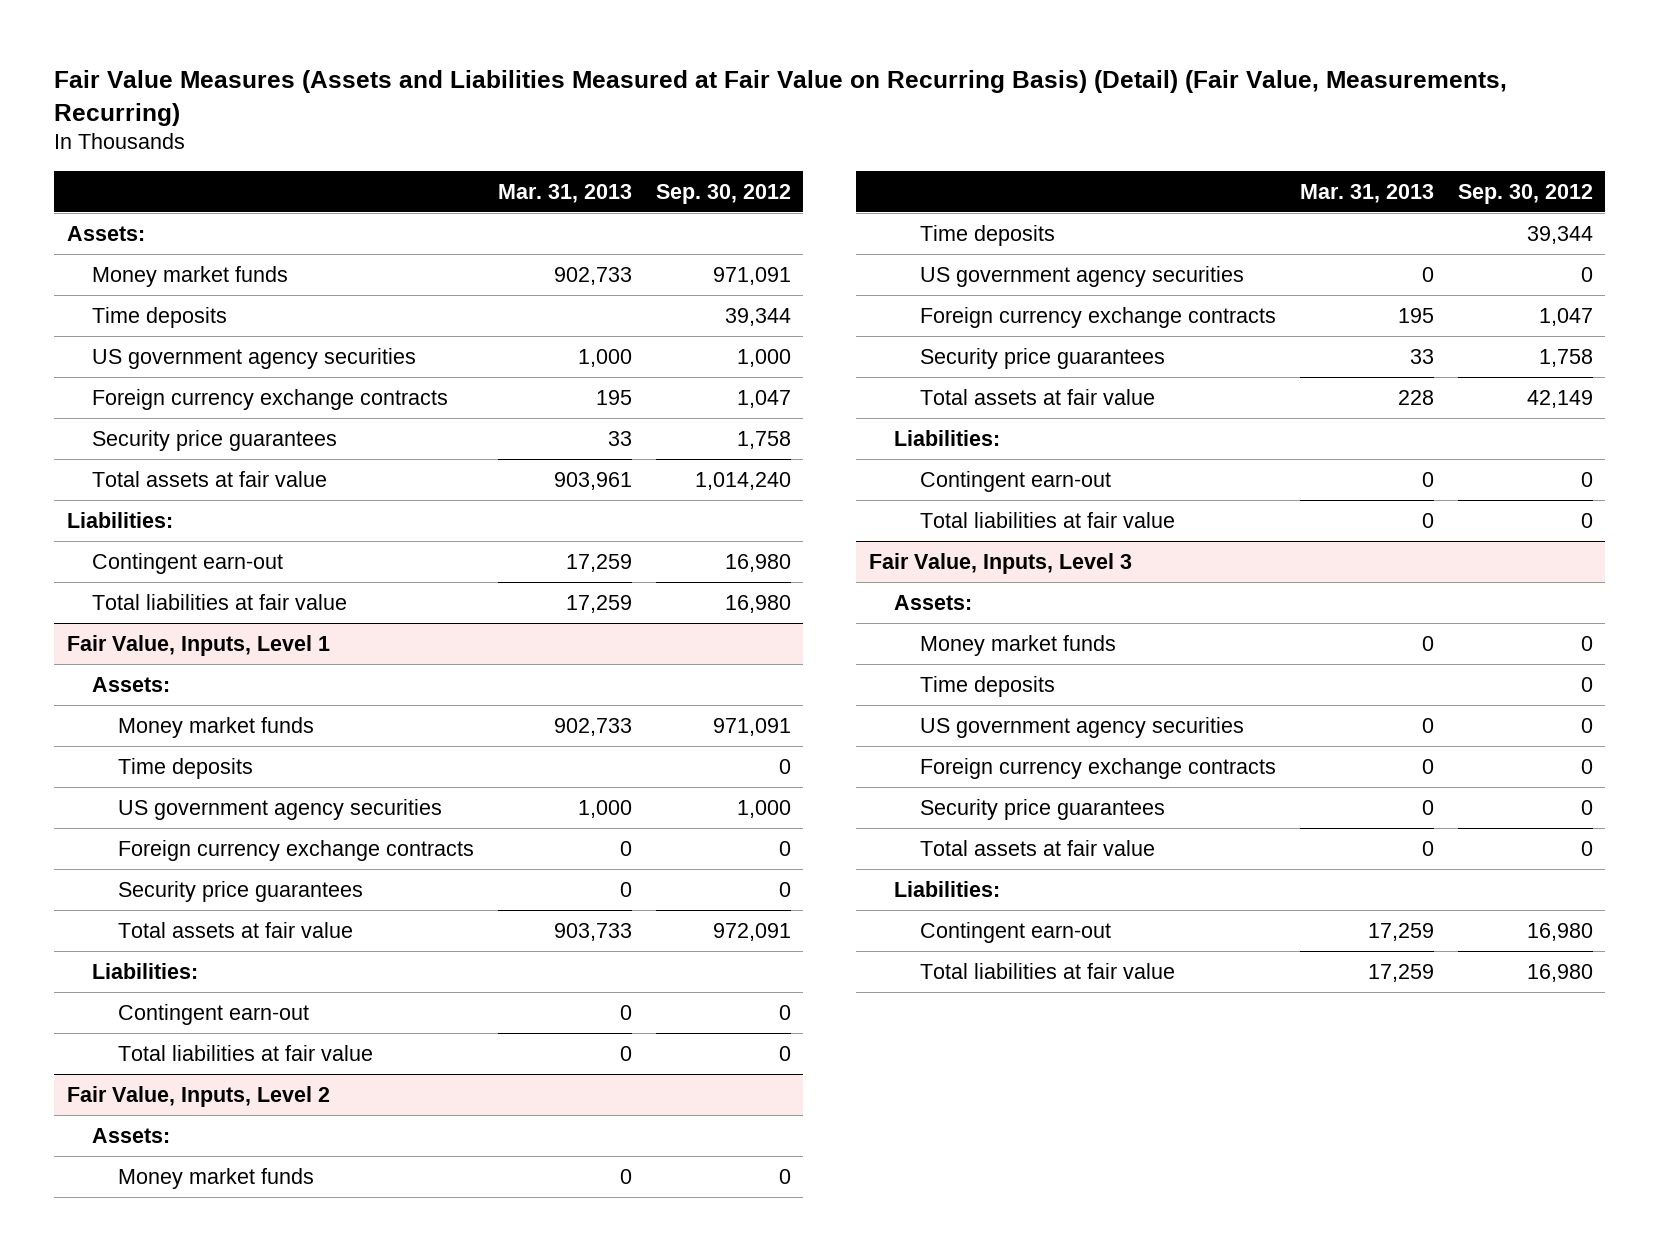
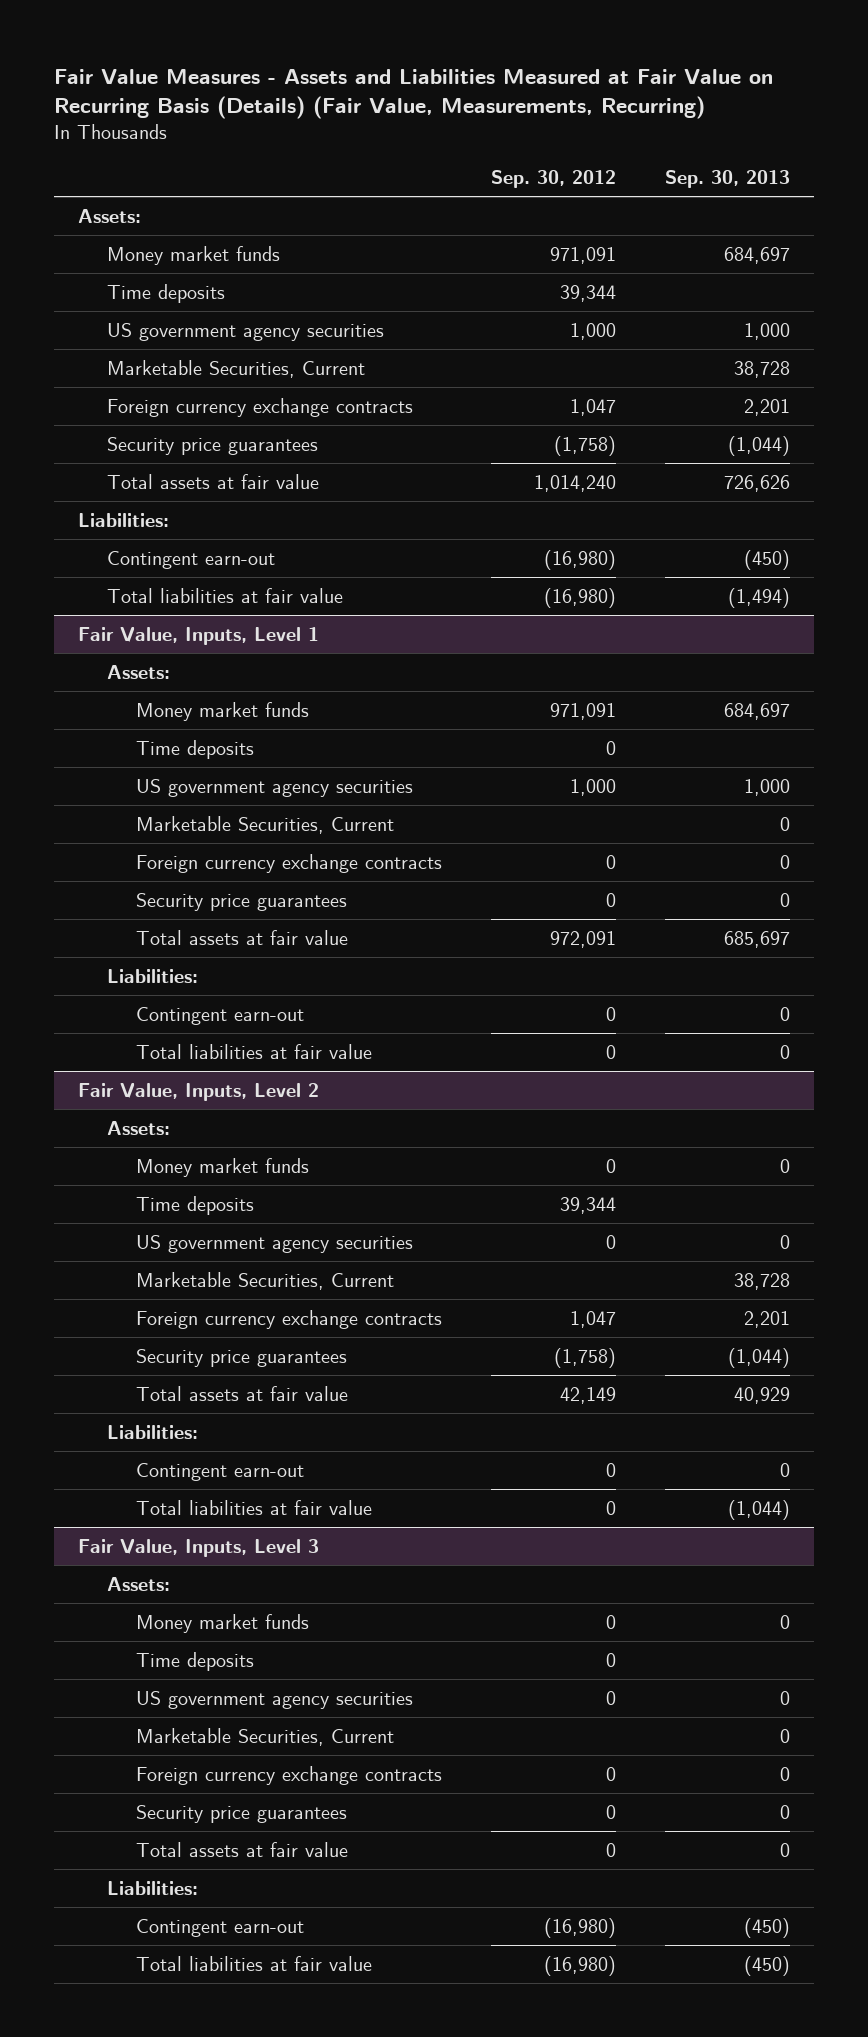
- Fair Value Measures (Assets and Liabilities Measured at Fair Value on Recurring Basis) (Detail) (Fair Value, Measurements, Recurring)
+ Fair Value Measures - Assets and Liabilities Measured at Fair Value on Recurring Basis (Details) (Fair Value, Measurements, Recurring)
- | Mar. 31, 2013 | Sep. 30, 2012
+ | Sep. 30, 2012 | Sep. 30, 2013
+ Marketable Securities, Current | | 38,728
- Security price guarantees | 33 | 1,758
+ Security price guarantees | (1,758) | (1,044)
- Contingent earn-out | 17,259 | 16,980
- Total liabilities at fair value | 17,259 | 16,980
+ Contingent earn-out | (16,980) | (450)
+ Total liabilities at fair value | (16,980) | (1,494)
@ Fair Value, Inputs, Level 1
+ Marketable Securities, Current | | 0
@ Fair Value, Inputs, Level 2
+ Marketable Securities, Current | | 38,728
- Security price guarantees | 33 | 1,758
+ Security price guarantees | (1,758) | (1,044)
@ Fair Value, Inputs, Level 3
+ Marketable Securities, Current | | 0
- Contingent earn-out | 17,259 | 16,980
- Total liabilities at fair value | 17,259 | 16,980
+ Contingent earn-out | (16,980) | (450)
+ Total liabilities at fair value | (16,980) | (450)

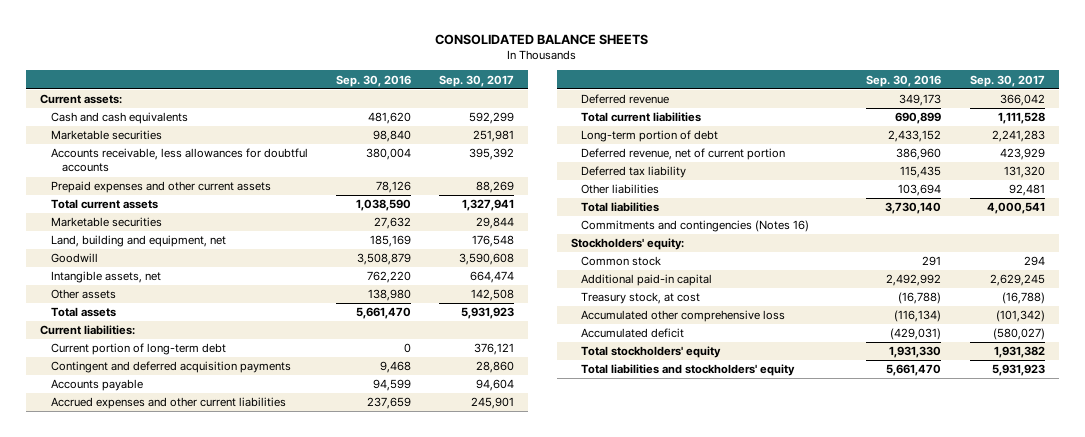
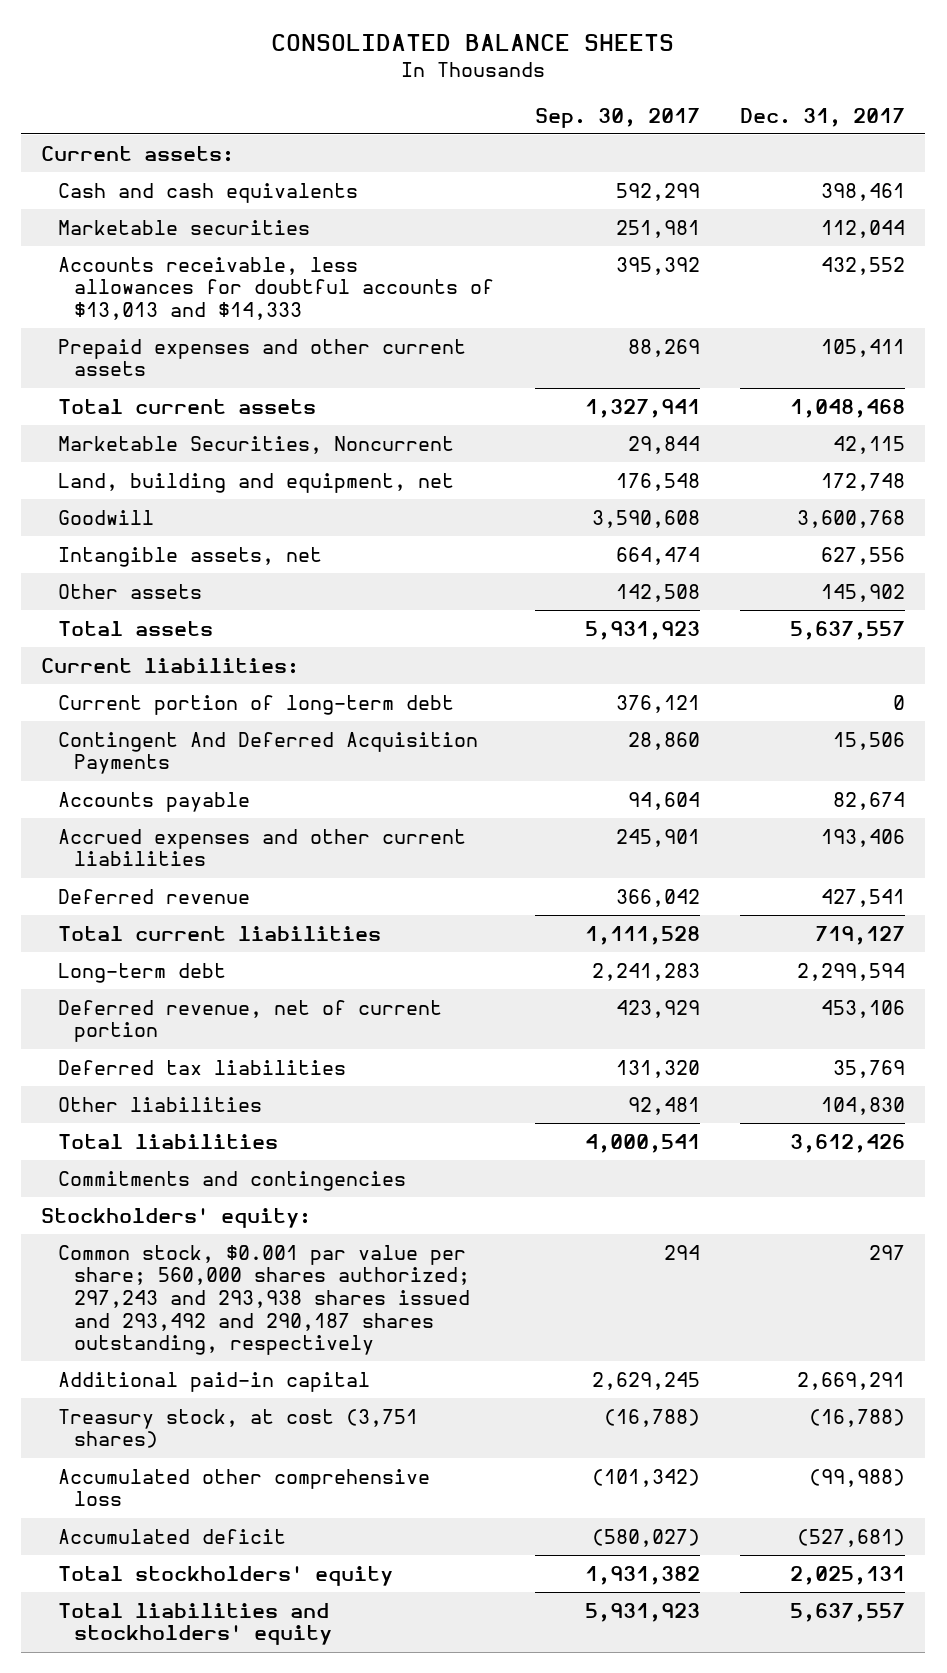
- | Sep. 30, 2016 | Sep. 30, 2017
+ | Sep. 30, 2017 | Dec. 31, 2017
- Accounts receivable, less allowances for doubtful accounts | 380,004 | 395,392
+ Accounts receivable, less allowances for doubtful accounts of $13,013 and $14,333 | 395,392 | 432,552
- Marketable securities | 27,632 | 29,844
+ Marketable Securities, Noncurrent | 29,844 | 42,115
- Contingent and deferred acquisition payments | 9,468 | 28,860
+ Contingent And Deferred Acquisition Payments | 28,860 | 15,506
- Long-term portion of debt | 2,433,152 | 2,241,283
+ Long-term debt | 2,241,283 | 2,299,594
- Deferred tax liability | 115,435 | 131,320
+ Deferred tax liabilities | 131,320 | 35,769
- Commitments and contingencies (Notes 16)
+ Commitments and contingencies
- Common stock | 291 | 294
+ Common stock, $0.001 par value per share; 560,000 shares authorized; 297,243 and 293,938 shares issued and 293,492 and 290,187 shares outstanding, respectively | 294 | 297
- Treasury stock, at cost | (16,788) | (16,788)
+ Treasury stock, at cost (3,751 shares) | (16,788) | (16,788)

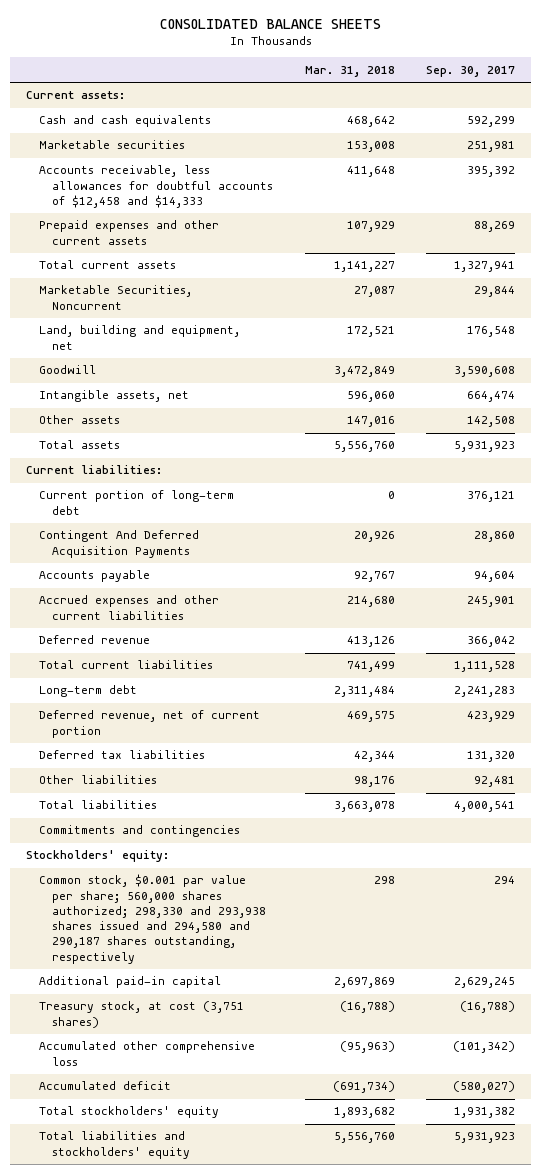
- | Sep. 30, 2017 | Dec. 31, 2017
+ | Mar. 31, 2018 | Sep. 30, 2017
- Accounts receivable, less allowances for doubtful accounts of $13,013 and $14,333 | 395,392 | 432,552
+ Accounts receivable, less allowances for doubtful accounts of $12,458 and $14,333 | 411,648 | 395,392
- Common stock, $0.001 par value per share; 560,000 shares authorized; 297,243 and 293,938 shares issued and 293,492 and 290,187 shares outstanding, respectively | 294 | 297
+ Common stock, $0.001 par value per share; 560,000 shares authorized; 298,330 and 293,938 shares issued and 294,580 and 290,187 shares outstanding, respectively | 298 | 294

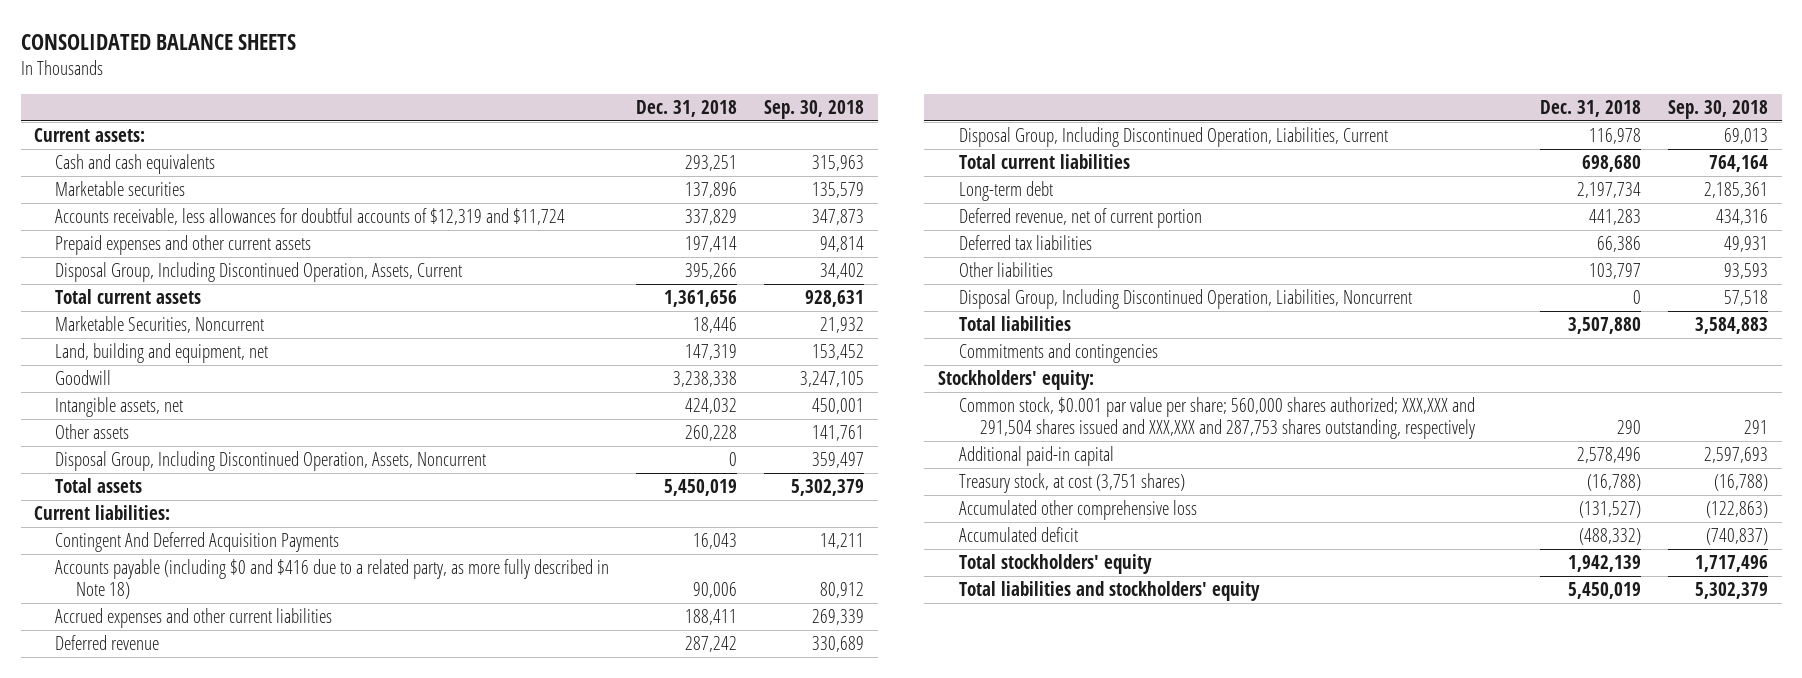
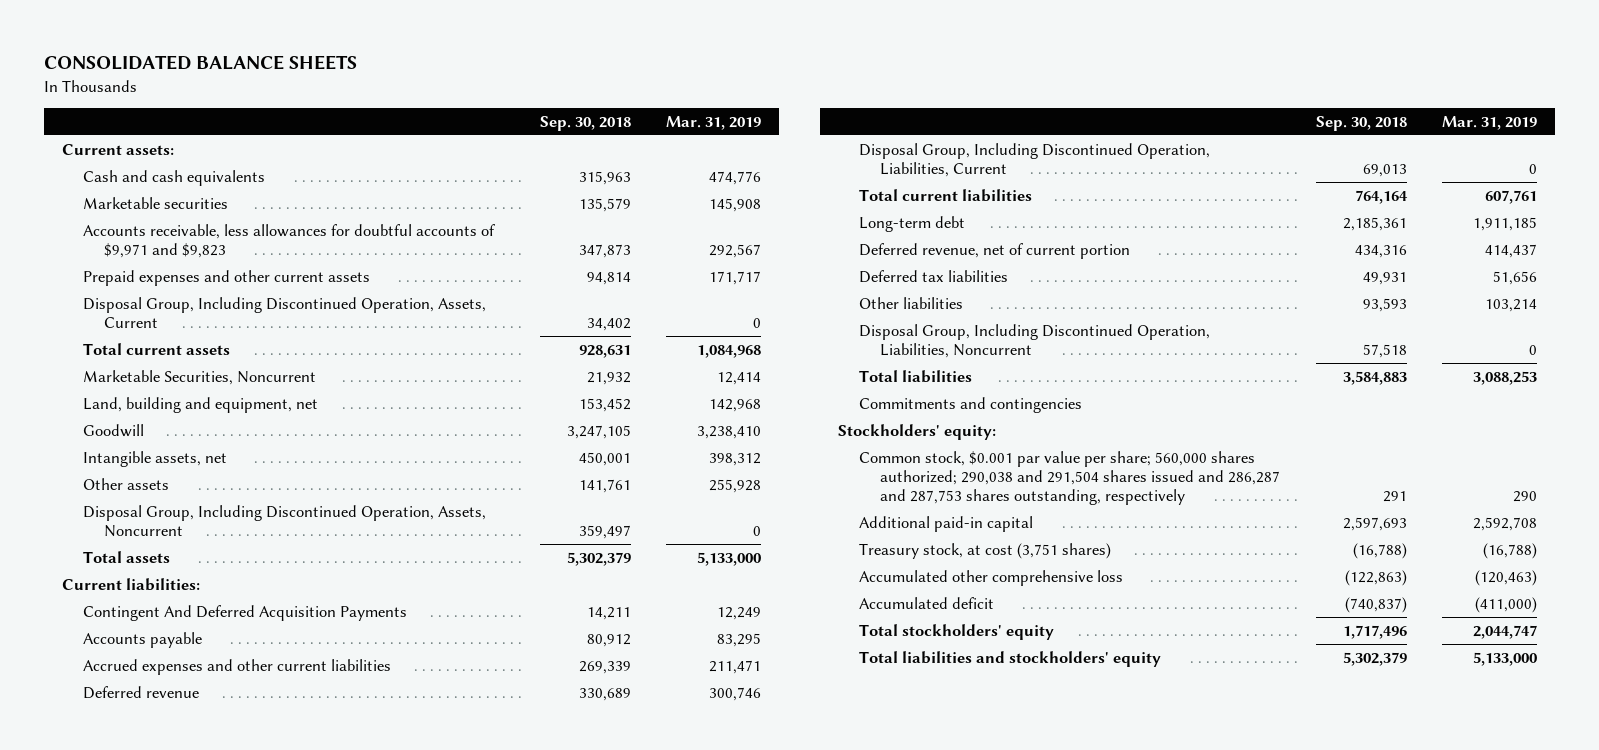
- | Dec. 31, 2018 | Sep. 30, 2018
+ | Sep. 30, 2018 | Mar. 31, 2019
- Accounts receivable, less allowances for doubtful accounts of $12,319 and $11,724 | 337,829 | 347,873
+ Accounts receivable, less allowances for doubtful accounts of $9,971 and $9,823 | 347,873 | 292,567
- Accounts payable (including $0 and $416 due to a related party, as more fully described in Note 18) | 90,006 | 80,912
+ Accounts payable | 80,912 | 83,295
- Common stock, $0.001 par value per share; 560,000 shares authorized; XXX,XXX and 291,504 shares issued and XXX,XXX and 287,753 shares outstanding, respectively | 290 | 291
+ Common stock, $0.001 par value per share; 560,000 shares authorized; 290,038 and 291,504 shares issued and 286,287 and 287,753 shares outstanding, respectively | 291 | 290

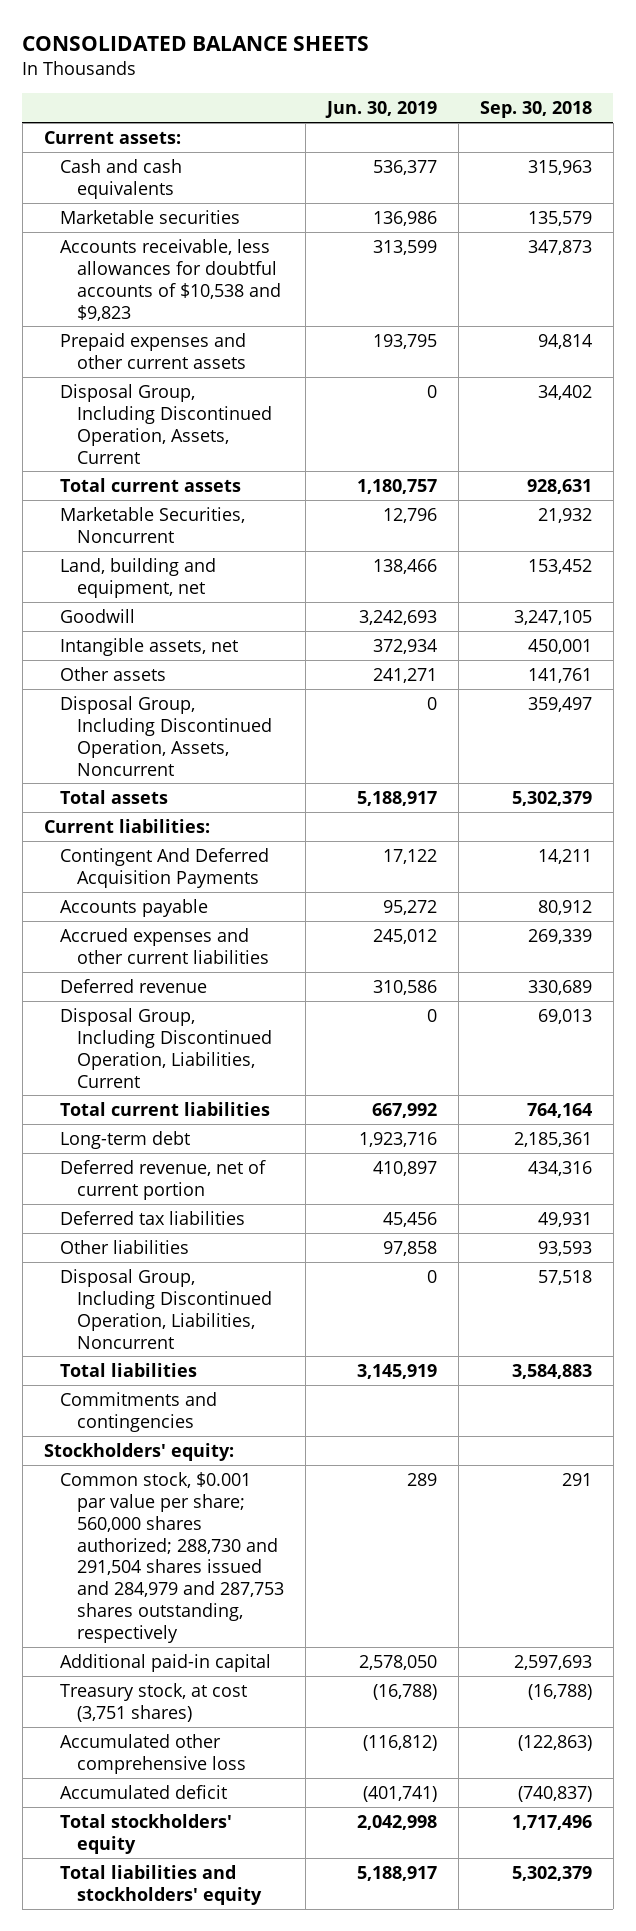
- | Sep. 30, 2018 | Mar. 31, 2019
+ | Jun. 30, 2019 | Sep. 30, 2018
- Accounts receivable, less allowances for doubtful accounts of $9,971 and $9,823 | 347,873 | 292,567
+ Accounts receivable, less allowances for doubtful accounts of $10,538 and $9,823 | 313,599 | 347,873
- Common stock, $0.001 par value per share; 560,000 shares authorized; 290,038 and 291,504 shares issued and 286,287 and 287,753 shares outstanding, respectively | 291 | 290
+ Common stock, $0.001 par value per share; 560,000 shares authorized; 288,730 and 291,504 shares issued and 284,979 and 287,753 shares outstanding, respectively | 289 | 291

